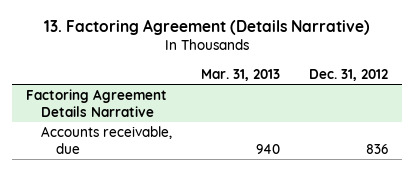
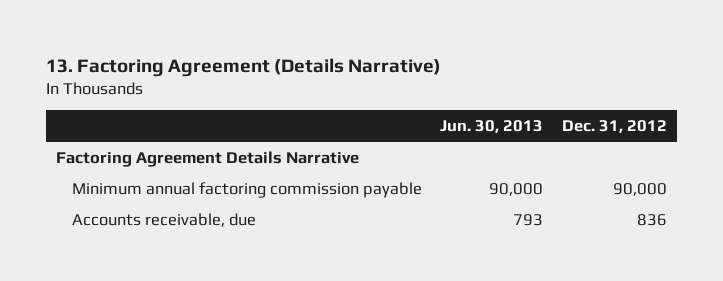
- | Mar. 31, 2013 | Dec. 31, 2012
+ | Jun. 30, 2013 | Dec. 31, 2012
+ Minimum annual factoring commission payable | 90,000 | 90,000

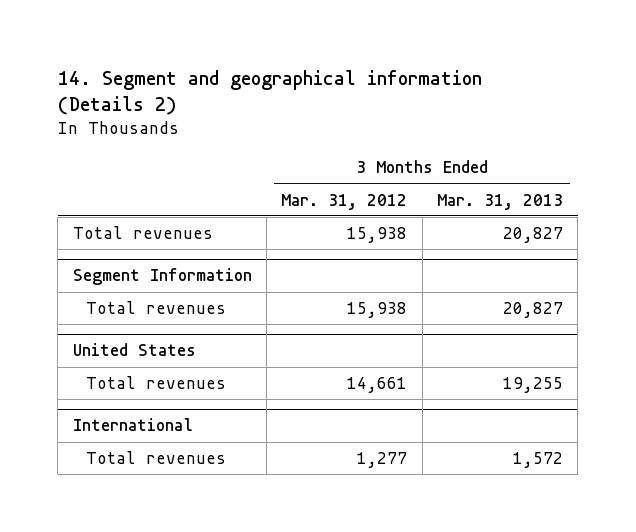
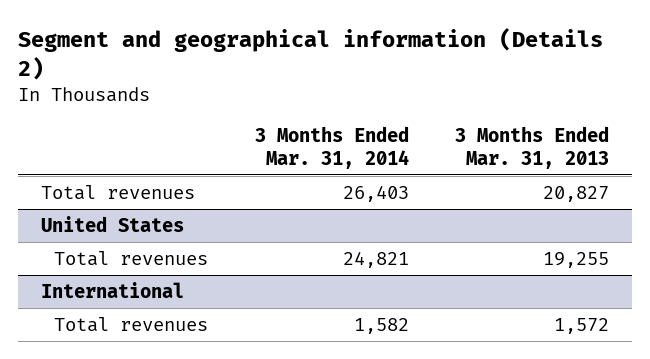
- 14. Segment and geographical information (Details 2)
+ Segment and geographical information (Details 2)
- | 3 Months Ended Mar. 31, 2012 | 3 Months Ended Mar. 31, 2013
+ | 3 Months Ended Mar. 31, 2014 | 3 Months Ended Mar. 31, 2013
- Segment Information
- Total revenues | 15,938 | 20,827

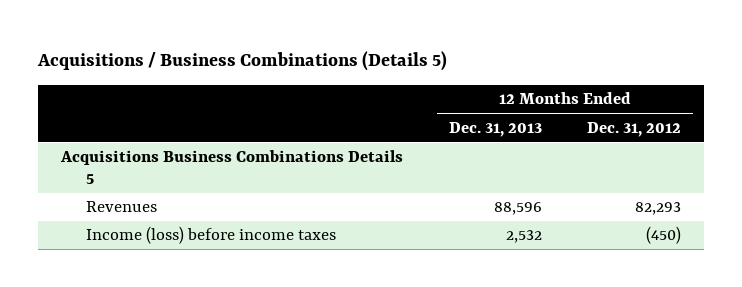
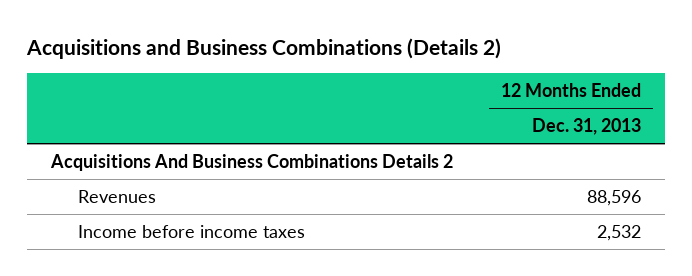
- Acquisitions / Business Combinations (Details 5)
+ Acquisitions and Business Combinations (Details 2)
- | 12 Months Ended Dec. 31, 2013 | 12 Months Ended Dec. 31, 2012
+ | 12 Months Ended Dec. 31, 2013
- Acquisitions Business Combinations Details 5
+ Acquisitions And Business Combinations Details 2
- Income (loss) before income taxes | 2,532 | (450)
+ Income before income taxes | 2,532

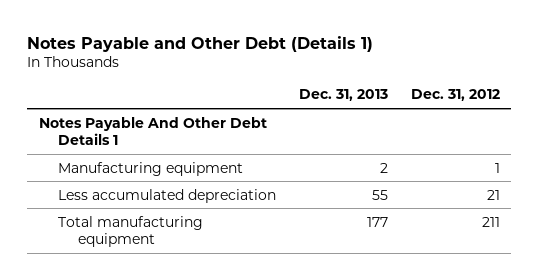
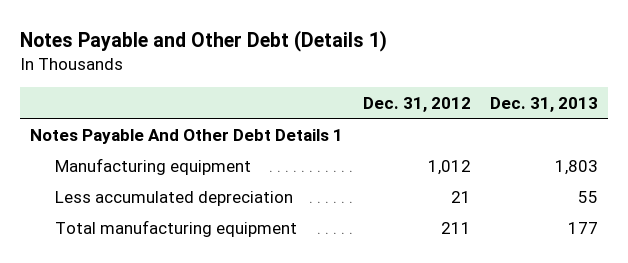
- | Dec. 31, 2013 | Dec. 31, 2012
+ | Dec. 31, 2012 | Dec. 31, 2013
- Manufacturing equipment | 2 | 1
+ Manufacturing equipment | 1,012 | 1,803

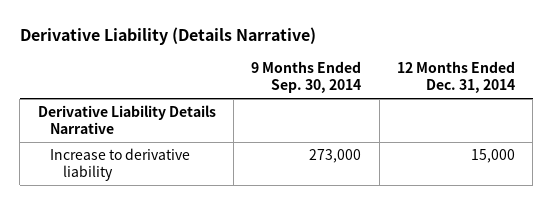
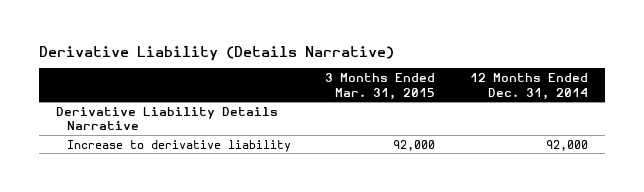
- | 9 Months Ended Sep. 30, 2014 | 12 Months Ended Dec. 31, 2014
+ | 3 Months Ended Mar. 31, 2015 | 12 Months Ended Dec. 31, 2014
- Increase to derivative liability | 273,000 | 15,000
+ Increase to derivative liability | 92,000 | 92,000

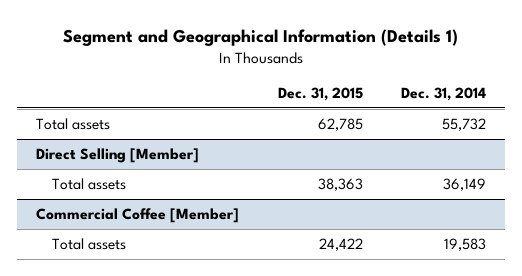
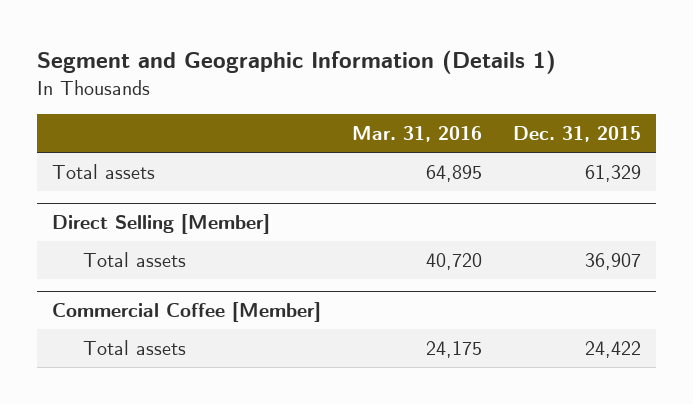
- Segment and Geographical Information (Details 1)
+ Segment and Geographic Information (Details 1)
- | Dec. 31, 2015 | Dec. 31, 2014
+ | Mar. 31, 2016 | Dec. 31, 2015
- Total assets | 62,785 | 55,732
+ Total assets | 64,895 | 61,329
@ Direct Selling [Member]
- Total assets | 38,363 | 36,149
+ Total assets | 40,720 | 36,907

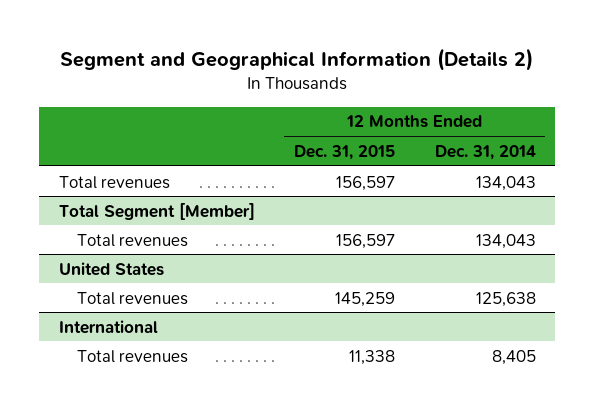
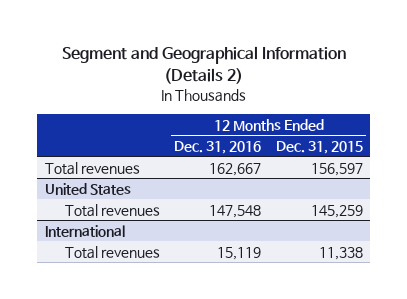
- | 12 Months Ended Dec. 31, 2015 | 12 Months Ended Dec. 31, 2014
+ | 12 Months Ended Dec. 31, 2016 | 12 Months Ended Dec. 31, 2015
- Total Segment [Member]
- Total revenues | 156,597 | 134,043

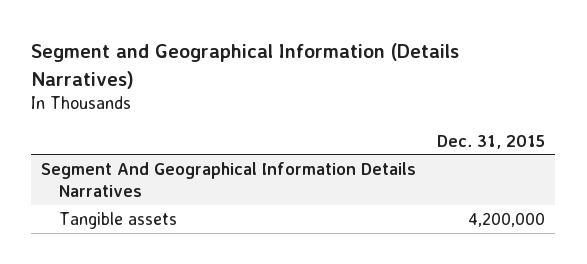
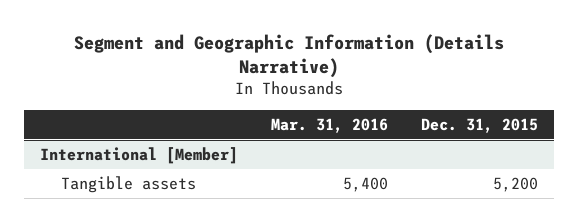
- Segment and Geographical Information (Details Narratives)
+ Segment and Geographic Information (Details Narrative)
- | Dec. 31, 2015
+ | Mar. 31, 2016 | Dec. 31, 2015
- Segment And Geographical Information Details Narratives
- Tangible assets | 4,200,000
+ International [Member]
+ Tangible assets | 5,400 | 5,200

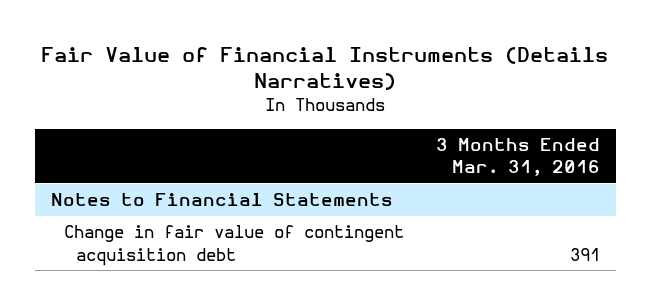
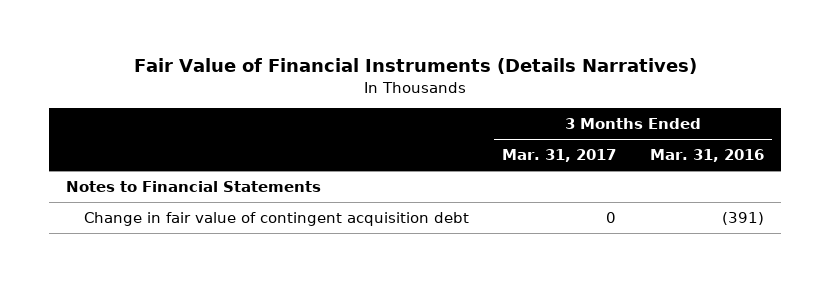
- | 3 Months Ended Mar. 31, 2016
+ | 3 Months Ended Mar. 31, 2017 | 3 Months Ended Mar. 31, 2016
- Change in fair value of contingent acquisition debt | 391
+ Change in fair value of contingent acquisition debt | 0 | (391)

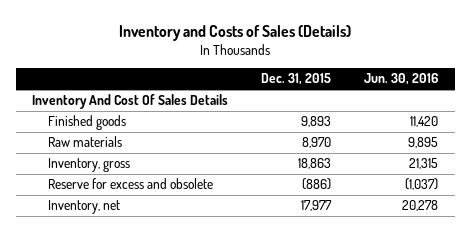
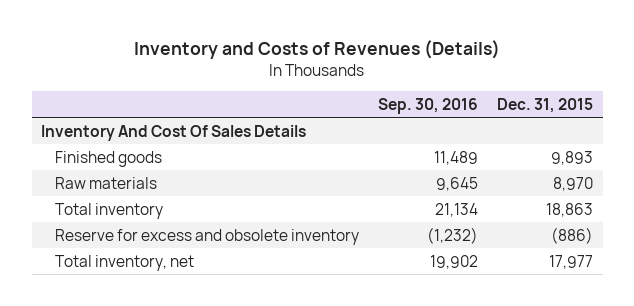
- Inventory and Costs of Sales (Details)
+ Inventory and Costs of Revenues (Details)
- | Dec. 31, 2015 | Jun. 30, 2016
+ | Sep. 30, 2016 | Dec. 31, 2015
- Inventory, gross | 18,863 | 21,315
- Reserve for excess and obsolete | (886) | (1,037)
- Inventory, net | 17,977 | 20,278
+ Total inventory | 21,134 | 18,863
+ Reserve for excess and obsolete inventory | (1,232) | (886)
+ Total inventory, net | 19,902 | 17,977

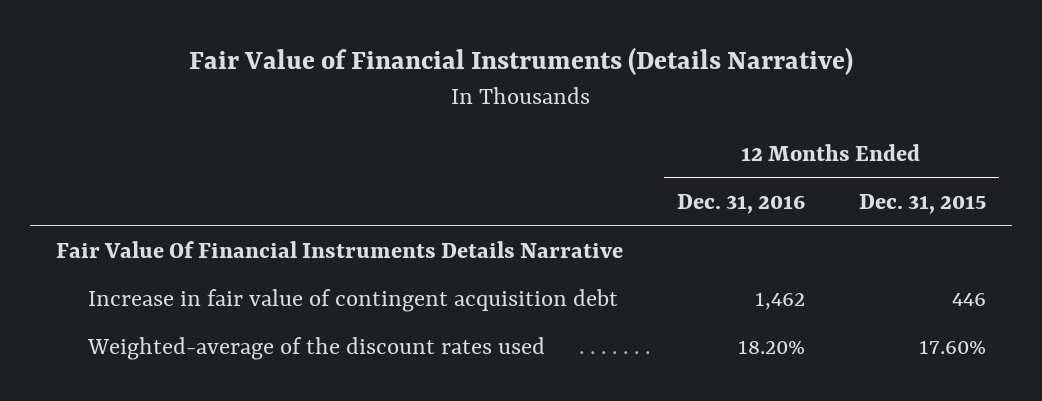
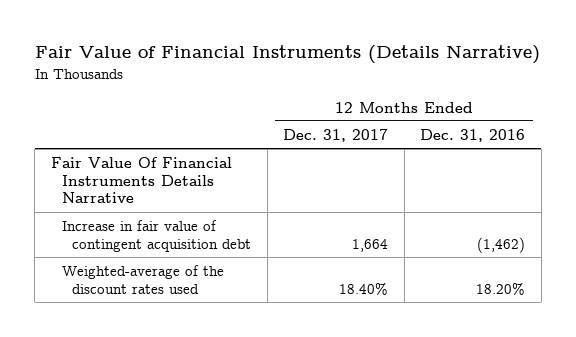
- | 12 Months Ended Dec. 31, 2016 | 12 Months Ended Dec. 31, 2015
+ | 12 Months Ended Dec. 31, 2017 | 12 Months Ended Dec. 31, 2016
- Increase in fair value of contingent acquisition debt | 1,462 | 446
+ Increase in fair value of contingent acquisition debt | 1,664 | (1,462)

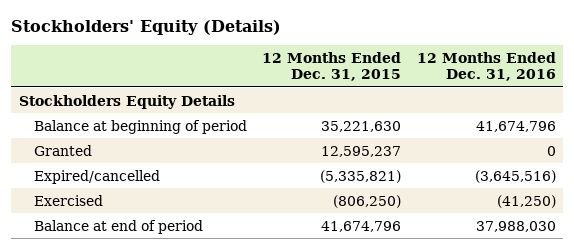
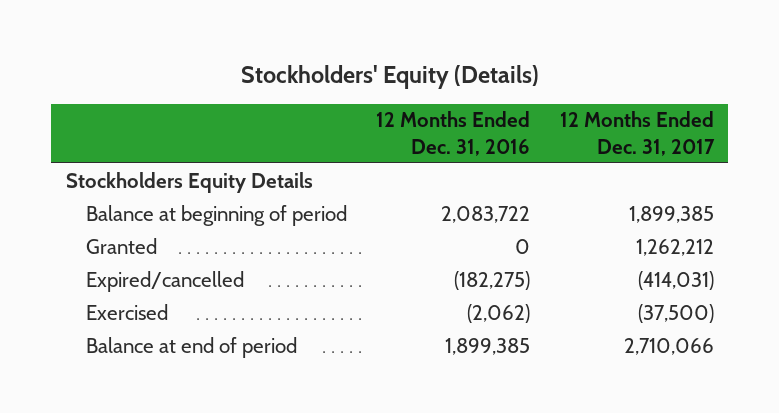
- | 12 Months Ended Dec. 31, 2015 | 12 Months Ended Dec. 31, 2016
+ | 12 Months Ended Dec. 31, 2016 | 12 Months Ended Dec. 31, 2017
- Balance at beginning of period | 35,221,630 | 41,674,796
+ Balance at beginning of period | 2,083,722 | 1,899,385
- Expired/cancelled | (5,335,821) | (3,645,516)
- Exercised | (806,250) | (41,250)
- Balance at end of period | 41,674,796 | 37,988,030
+ Expired/cancelled | (182,275) | (414,031)
+ Exercised | (2,062) | (37,500)
+ Balance at end of period | 1,899,385 | 2,710,066

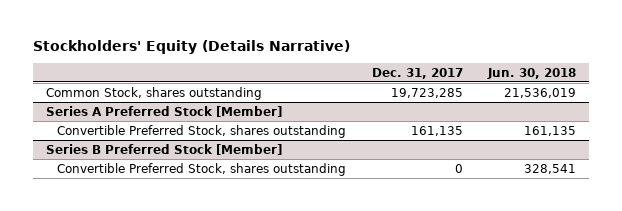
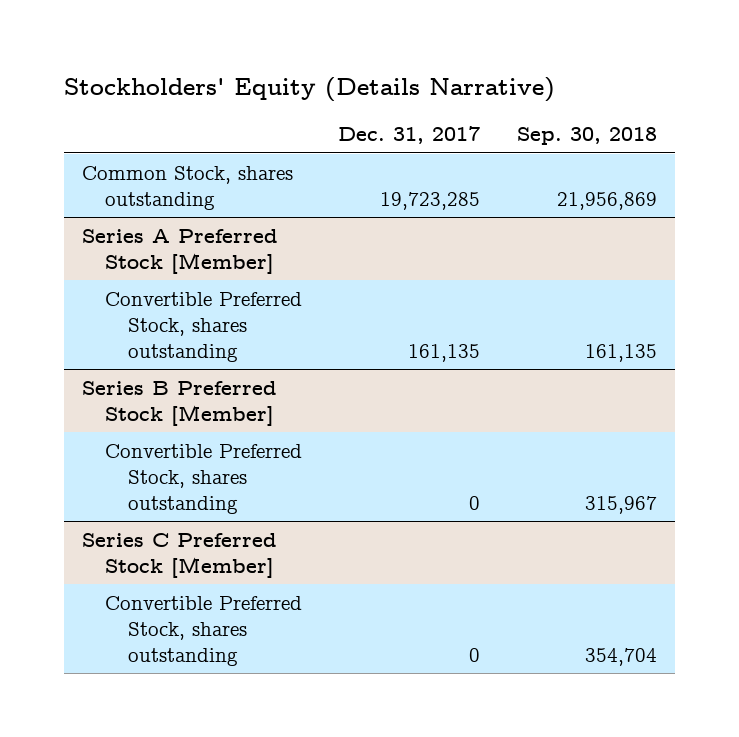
- | Dec. 31, 2017 | Jun. 30, 2018
+ | Dec. 31, 2017 | Sep. 30, 2018
+ Series C Preferred Stock [Member]
+ Convertible Preferred Stock, shares outstanding | 0 | 354,704

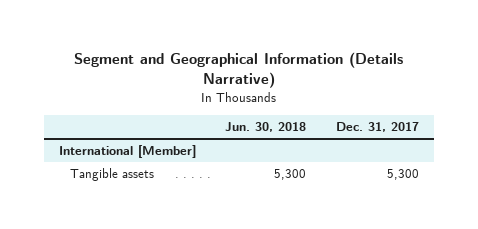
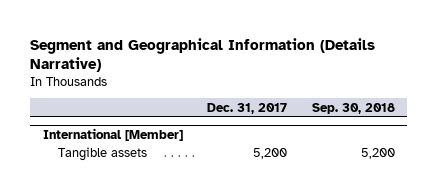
- | Jun. 30, 2018 | Dec. 31, 2017
+ | Dec. 31, 2017 | Sep. 30, 2018
@ International [Member]
- Tangible assets | 5,300 | 5,300
+ Tangible assets | 5,200 | 5,200

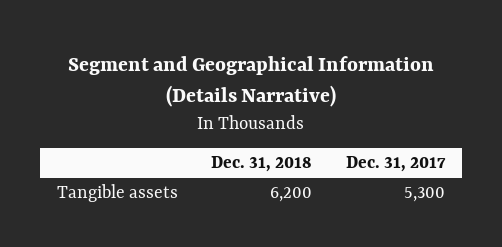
- | Dec. 31, 2017 | Sep. 30, 2018
+ | Dec. 31, 2018 | Dec. 31, 2017
- International [Member]
- Tangible assets | 5,200 | 5,200
+ Tangible assets | 6,200 | 5,300

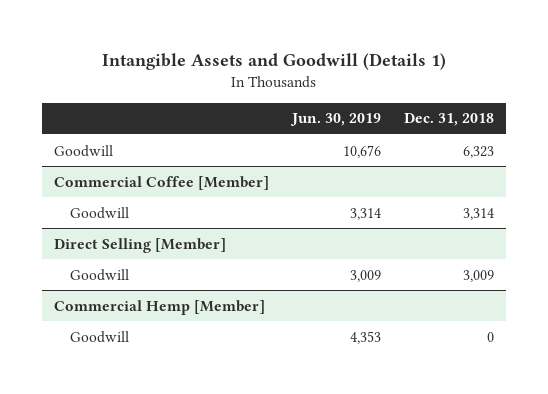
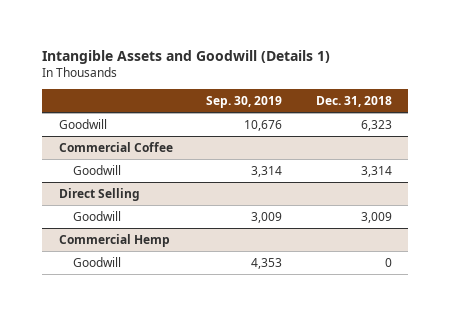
- | Jun. 30, 2019 | Dec. 31, 2018
+ | Sep. 30, 2019 | Dec. 31, 2018
- Commercial Coffee [Member]
+ Commercial Coffee
- Direct Selling [Member]
+ Direct Selling
- Commercial Hemp [Member]
+ Commercial Hemp

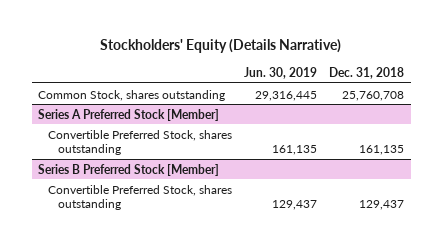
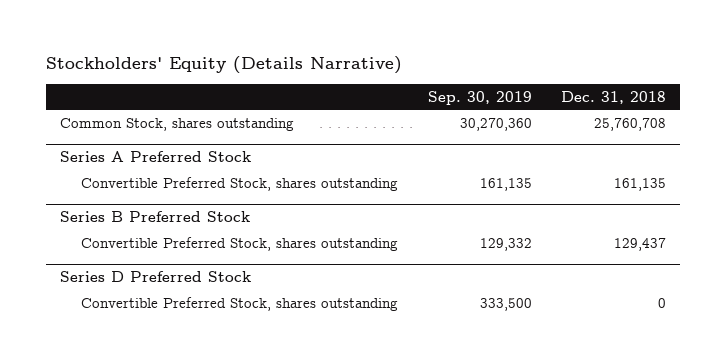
- | Jun. 30, 2019 | Dec. 31, 2018
+ | Sep. 30, 2019 | Dec. 31, 2018
- Series A Preferred Stock [Member]
+ Series A Preferred Stock
- Series B Preferred Stock [Member]
+ Series B Preferred Stock
+ Series D Preferred Stock
+ Convertible Preferred Stock, shares outstanding | 333,500 | 0

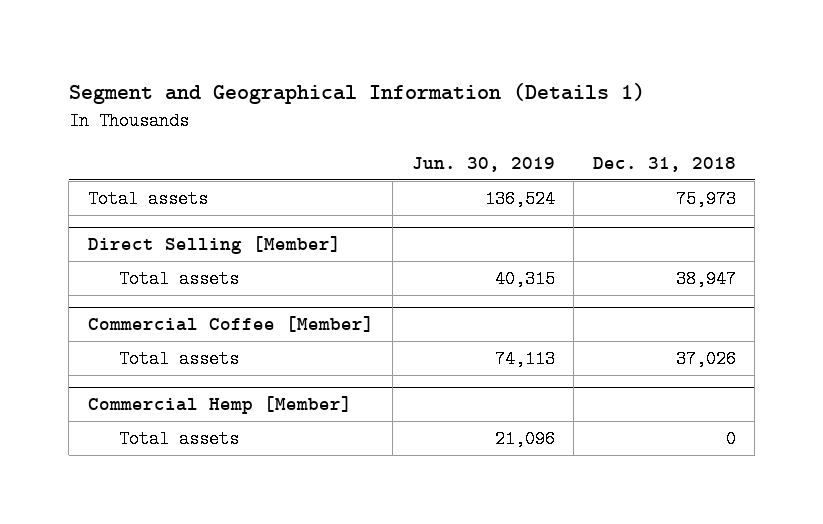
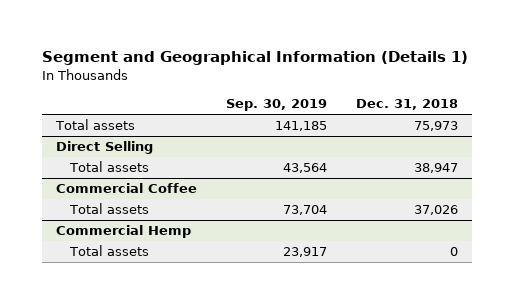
- | Jun. 30, 2019 | Dec. 31, 2018
+ | Sep. 30, 2019 | Dec. 31, 2018
- Direct Selling [Member]
+ Direct Selling
- Commercial Coffee [Member]
+ Commercial Coffee
- Commercial Hemp [Member]
+ Commercial Hemp

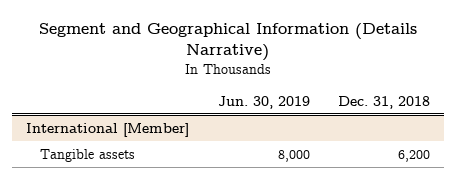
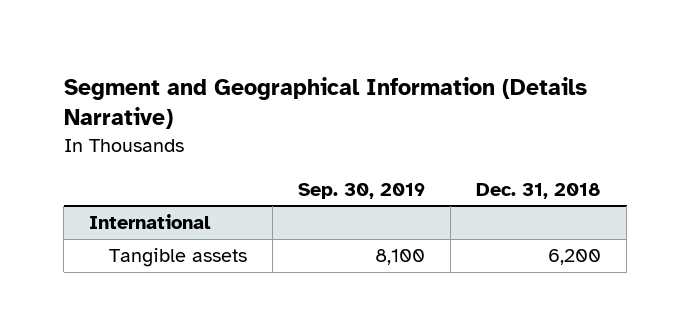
- | Jun. 30, 2019 | Dec. 31, 2018
+ | Sep. 30, 2019 | Dec. 31, 2018
- International [Member]
+ International

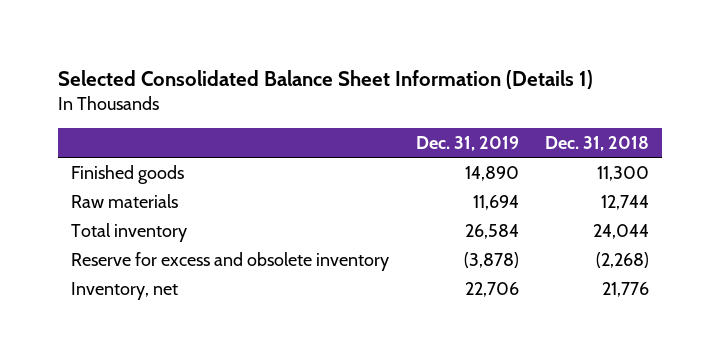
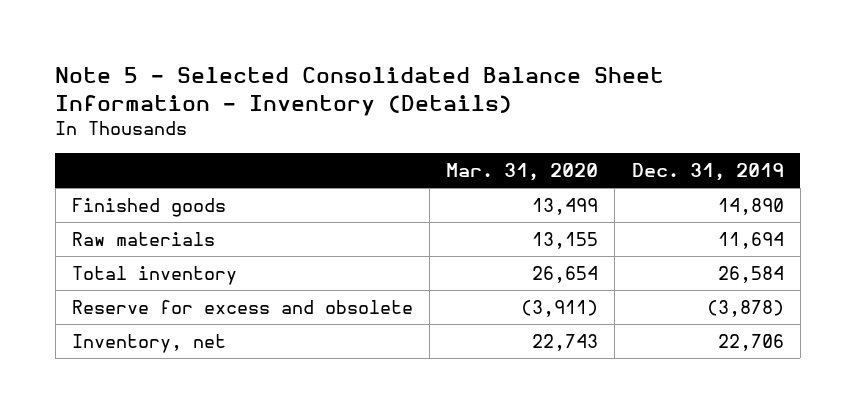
- Selected Consolidated Balance Sheet Information (Details 1)
+ Note 5 - Selected Consolidated Balance Sheet Information - Inventory (Details)
- | Dec. 31, 2019 | Dec. 31, 2018
+ | Mar. 31, 2020 | Dec. 31, 2019
- Reserve for excess and obsolete inventory | (3,878) | (2,268)
+ Reserve for excess and obsolete | (3,911) | (3,878)

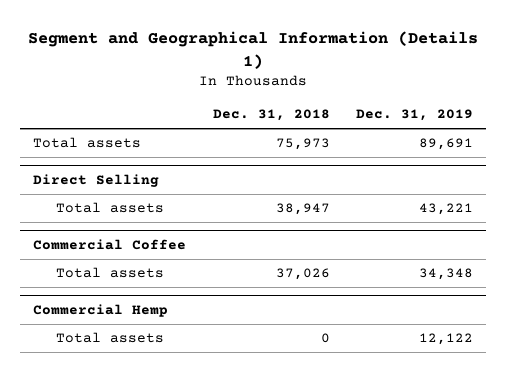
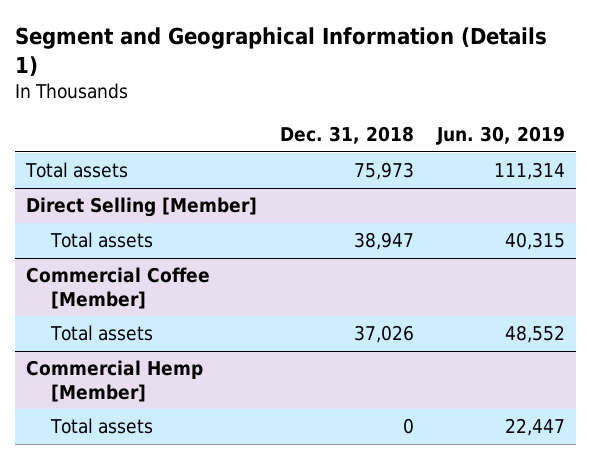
- | Dec. 31, 2018 | Dec. 31, 2019
+ | Dec. 31, 2018 | Jun. 30, 2019
- Direct Selling
+ Direct Selling [Member]
- Commercial Coffee
+ Commercial Coffee [Member]
- Commercial Hemp
+ Commercial Hemp [Member]

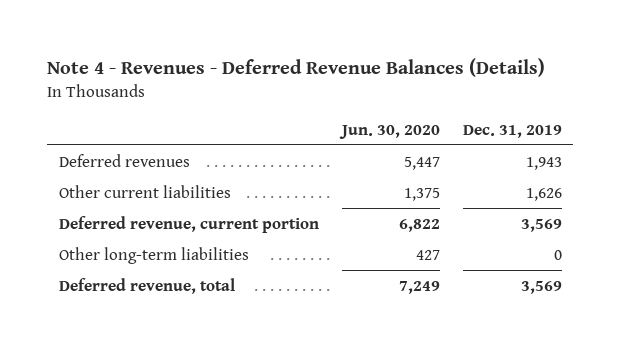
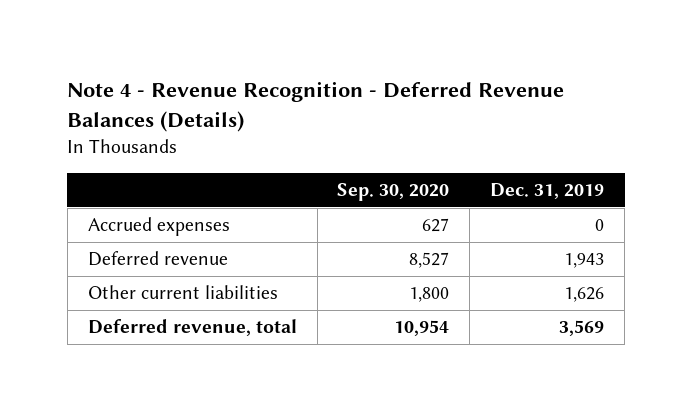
- Note 4 - Revenues - Deferred Revenue Balances (Details)
+ Note 4 - Revenue Recognition - Deferred Revenue Balances (Details)
- | Jun. 30, 2020 | Dec. 31, 2019
+ | Sep. 30, 2020 | Dec. 31, 2019
- Deferred revenues | 5,447 | 1,943
+ Accrued expenses | 627 | 0
+ Deferred revenue | 8,527 | 1,943
- Deferred revenue, current portion | 6,822 | 3,569
- Other long-term liabilities | 427 | 0

